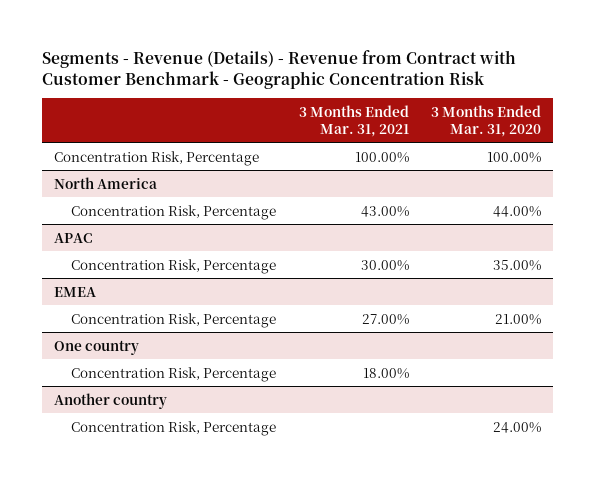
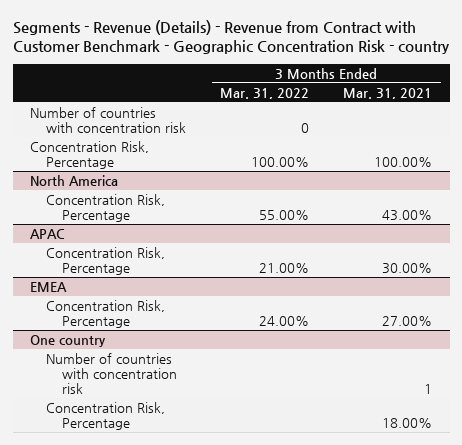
- Segments - Revenue (Details) - Revenue from Contract with Customer Benchmark - Geographic Concentration Risk
+ Segments - Revenue (Details) - Revenue from Contract with Customer Benchmark - Geographic Concentration Risk - country
- | 3 Months Ended Mar. 31, 2021 | 3 Months Ended Mar. 31, 2020
+ | 3 Months Ended Mar. 31, 2022 | 3 Months Ended Mar. 31, 2021
+ Number of countries with concentration risk | 0 |
@ One country
+ Number of countries with concentration risk | | 1
- Another country
- Concentration Risk, Percentage | | 24.00%

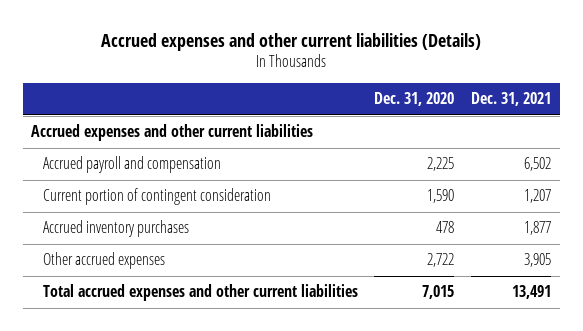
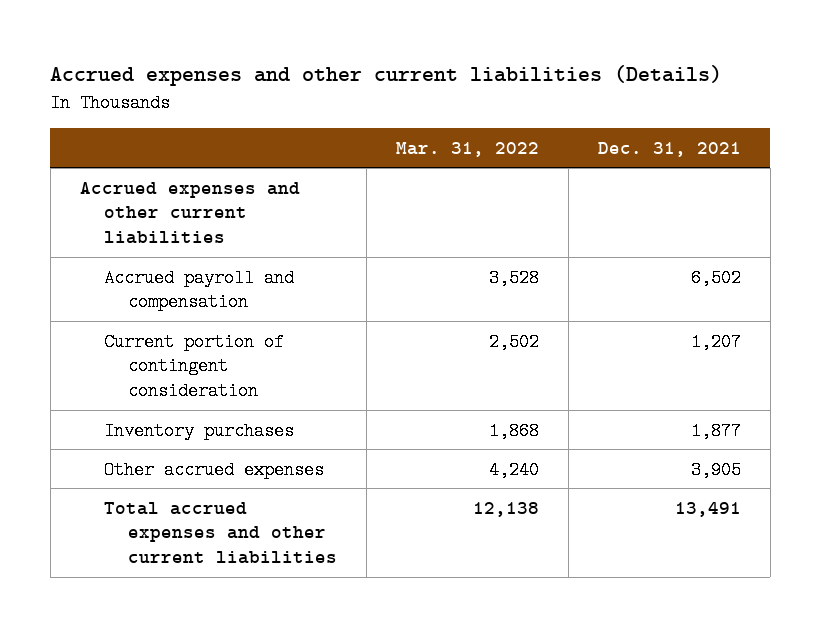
- | Dec. 31, 2020 | Dec. 31, 2021
+ | Mar. 31, 2022 | Dec. 31, 2021
- Accrued inventory purchases | 478 | 1,877
+ Inventory purchases | 1,868 | 1,877

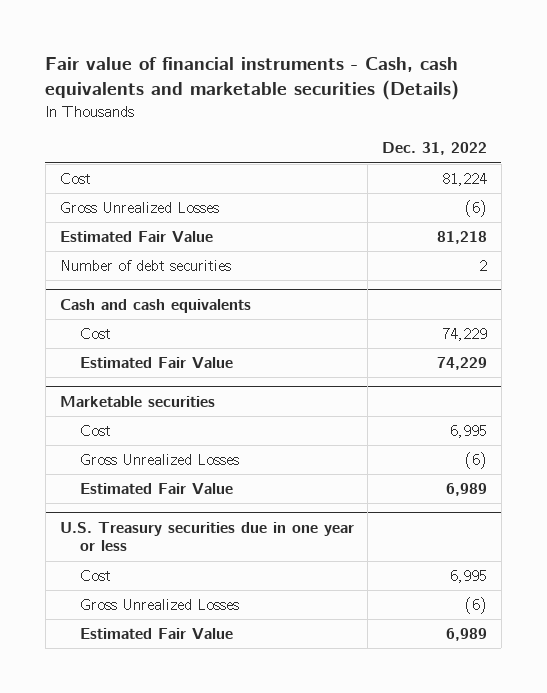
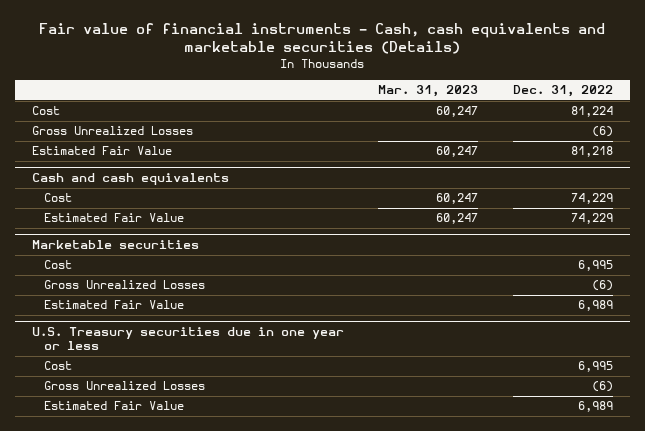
- | Dec. 31, 2022
+ | Mar. 31, 2023 | Dec. 31, 2022
- Number of debt securities | 2

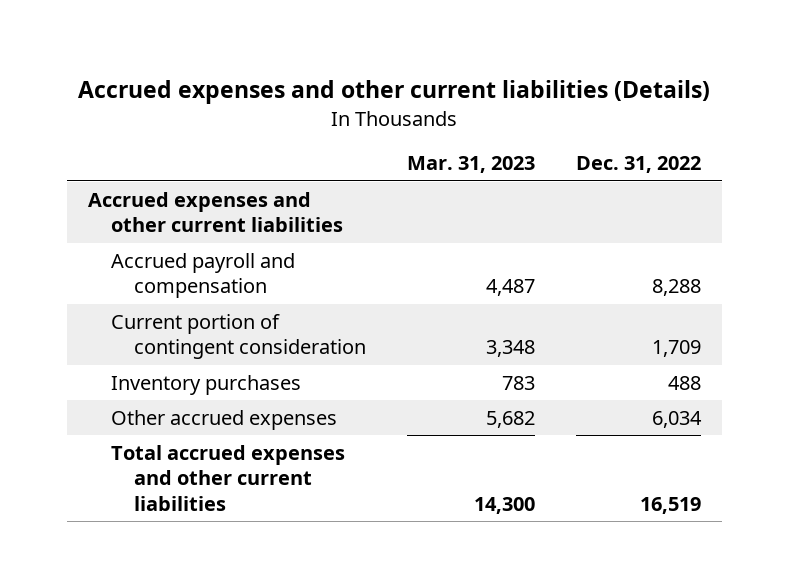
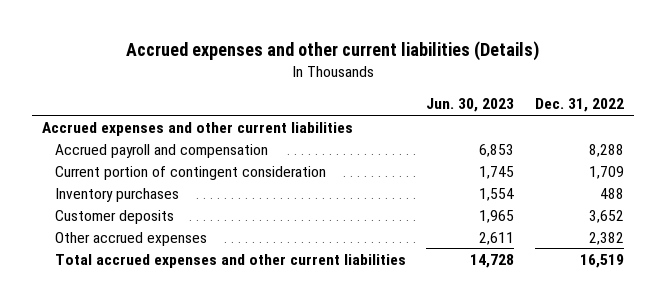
- | Mar. 31, 2023 | Dec. 31, 2022
+ | Jun. 30, 2023 | Dec. 31, 2022
- Other accrued expenses | 5,682 | 6,034
+ Customer deposits | 1,965 | 3,652
+ Other accrued expenses | 2,611 | 2,382

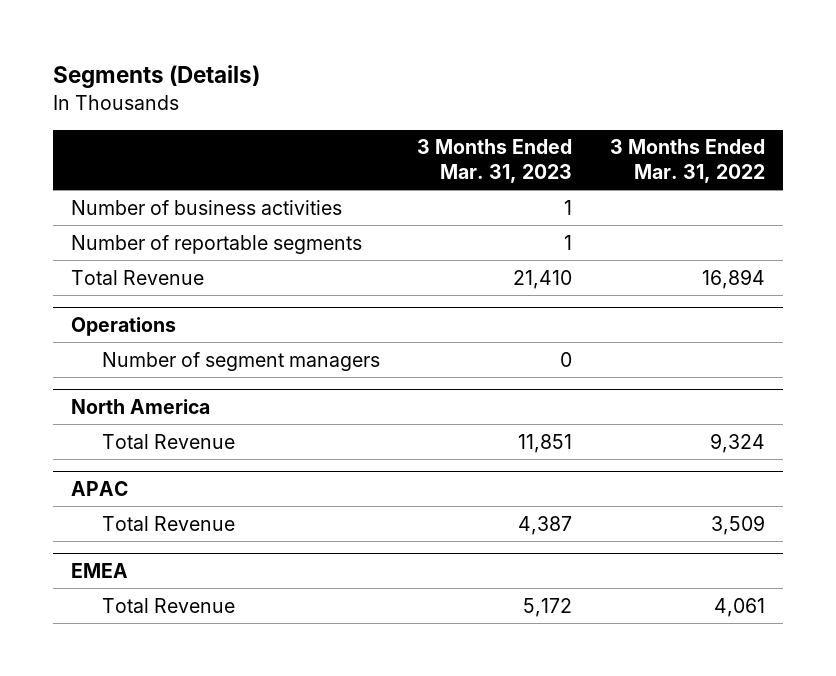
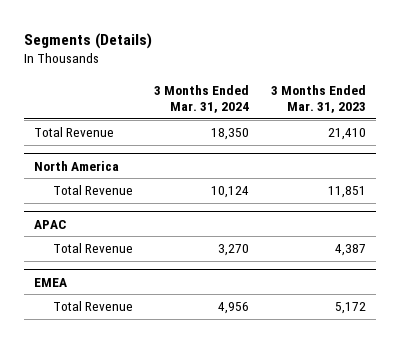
- | 3 Months Ended Mar. 31, 2023 | 3 Months Ended Mar. 31, 2022
+ | 3 Months Ended Mar. 31, 2024 | 3 Months Ended Mar. 31, 2023
- Number of business activities | 1 |
- Number of reportable segments | 1 |
- Operations
- Number of segment managers | 0 |

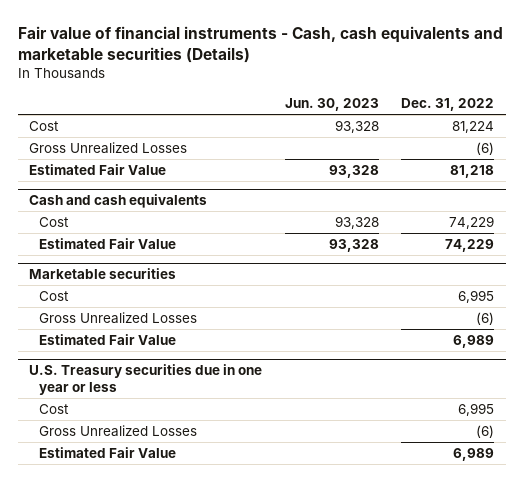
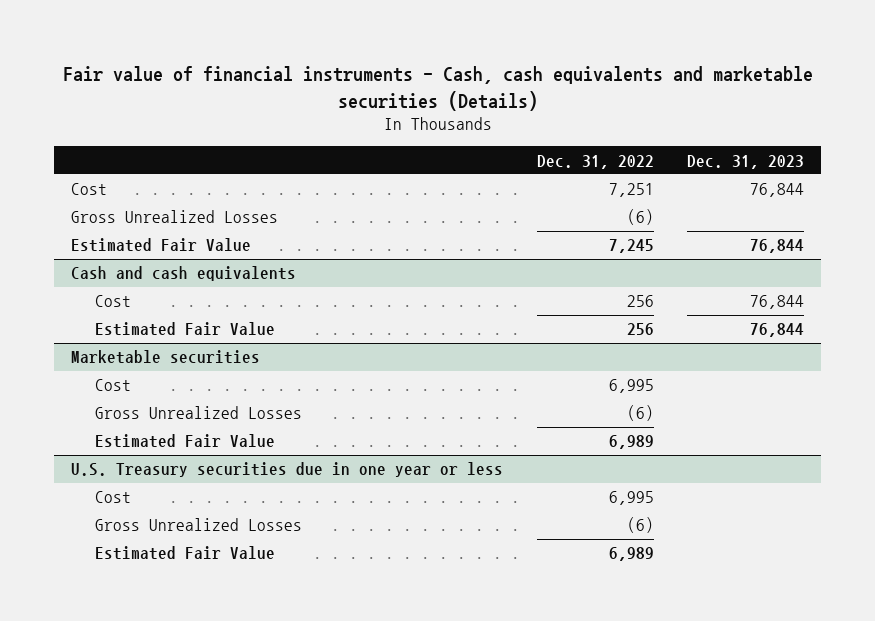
- | Jun. 30, 2023 | Dec. 31, 2022
+ | Dec. 31, 2022 | Dec. 31, 2023
- Cost | 93,328 | 81,224
+ Cost | 7,251 | 76,844
- Estimated Fair Value | 93,328 | 81,218
+ Estimated Fair Value | 7,245 | 76,844
@ Cash and cash equivalents
- Cost | 93,328 | 74,229
- Estimated Fair Value | 93,328 | 74,229
+ Cost | 256 | 76,844
+ Estimated Fair Value | 256 | 76,844

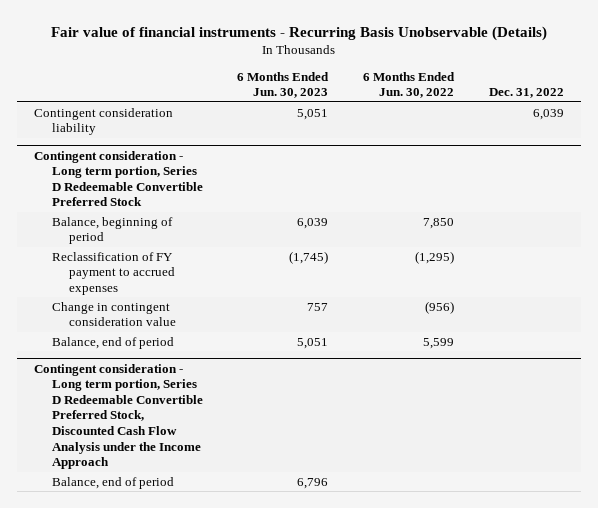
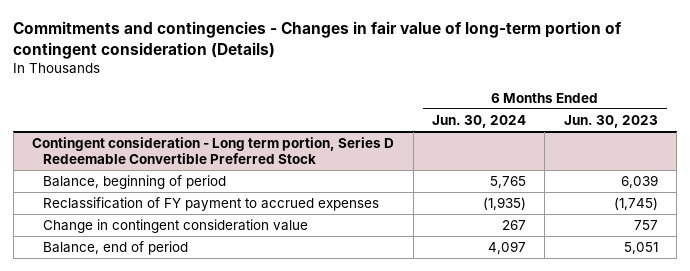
- Fair value of financial instruments - Recurring Basis Unobservable (Details)
+ Commitments and contingencies - Changes in fair value of long-term portion of contingent consideration (Details)
- | 6 Months Ended Jun. 30, 2023 | 6 Months Ended Jun. 30, 2022 | Dec. 31, 2022
+ | 6 Months Ended Jun. 30, 2024 | 6 Months Ended Jun. 30, 2023
- Contingent consideration liability | 5,051 | | 6,039
- Contingent consideration - Long term portion, Series D Redeemable Convertible Preferred Stock, Discounted Cash Flow Analysis under the Income Approach
- Balance, end of period | 6,796 | |

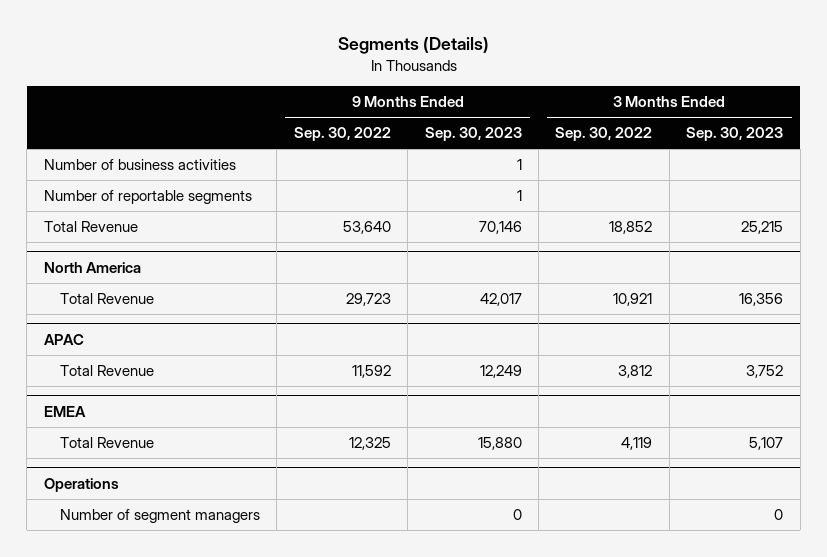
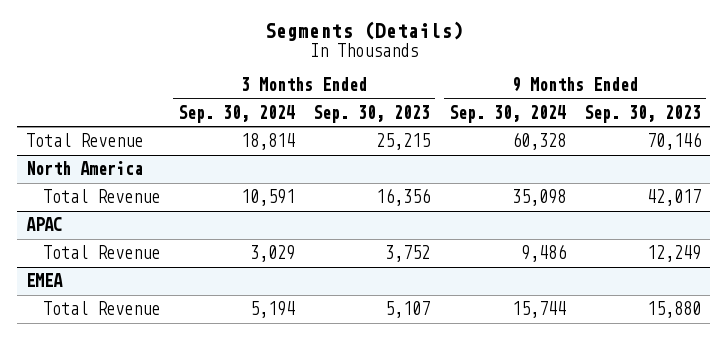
- | 9 Months Ended Sep. 30, 2022 | 9 Months Ended Sep. 30, 2023 | 3 Months Ended Sep. 30, 2022 | 3 Months Ended Sep. 30, 2023
+ | 3 Months Ended Sep. 30, 2024 | 3 Months Ended Sep. 30, 2023 | 9 Months Ended Sep. 30, 2024 | 9 Months Ended Sep. 30, 2023
- Number of business activities | | 1 | |
- Number of reportable segments | | 1 | |
- Operations
- Number of segment managers | | 0 | | 0

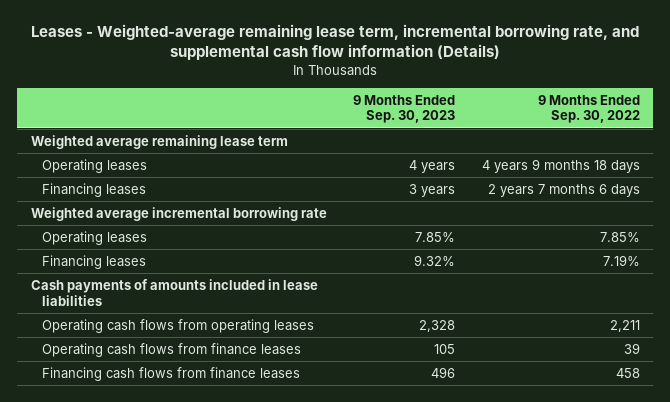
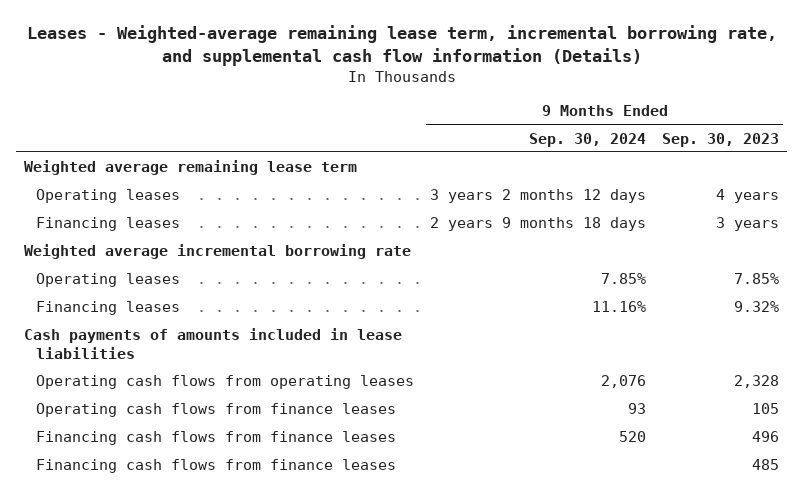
- | 9 Months Ended Sep. 30, 2023 | 9 Months Ended Sep. 30, 2022
+ | 9 Months Ended Sep. 30, 2024 | 9 Months Ended Sep. 30, 2023
+ Financing cash flows from finance leases | | 485

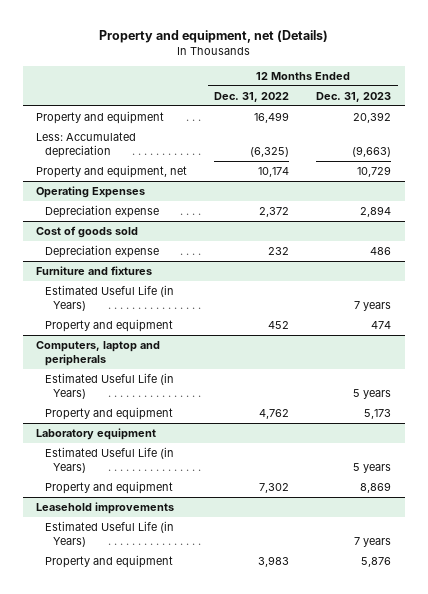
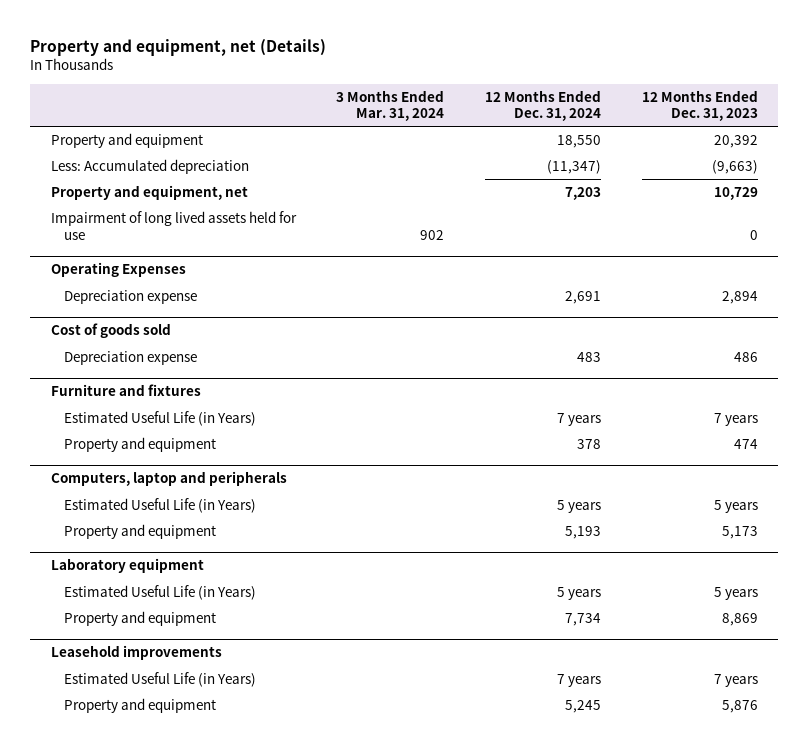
- | 12 Months Ended Dec. 31, 2022 | 12 Months Ended Dec. 31, 2023
+ | 3 Months Ended Mar. 31, 2024 | 12 Months Ended Dec. 31, 2024 | 12 Months Ended Dec. 31, 2023
+ Impairment of long lived assets held for use | 902 | | 0

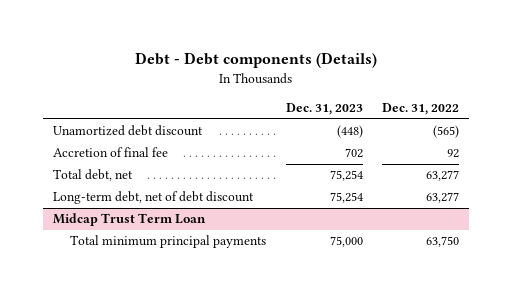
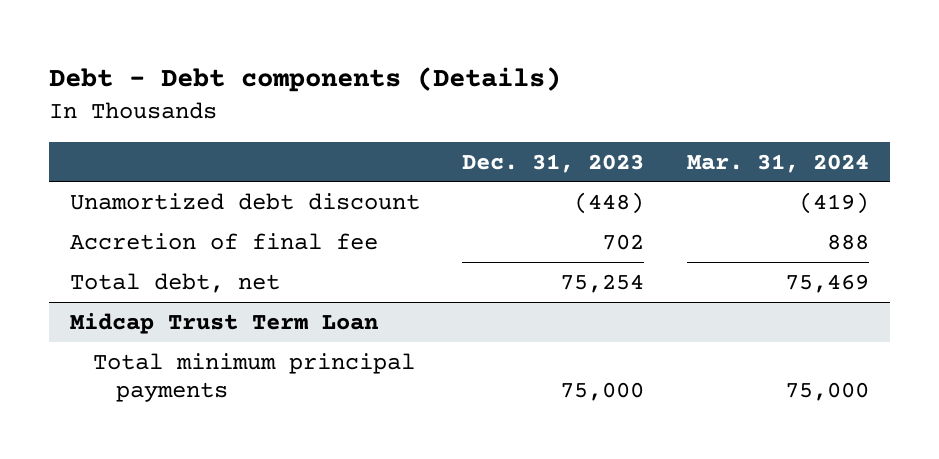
- | Dec. 31, 2023 | Dec. 31, 2022
+ | Dec. 31, 2023 | Mar. 31, 2024
- Long-term debt, net of debt discount | 75,254 | 63,277

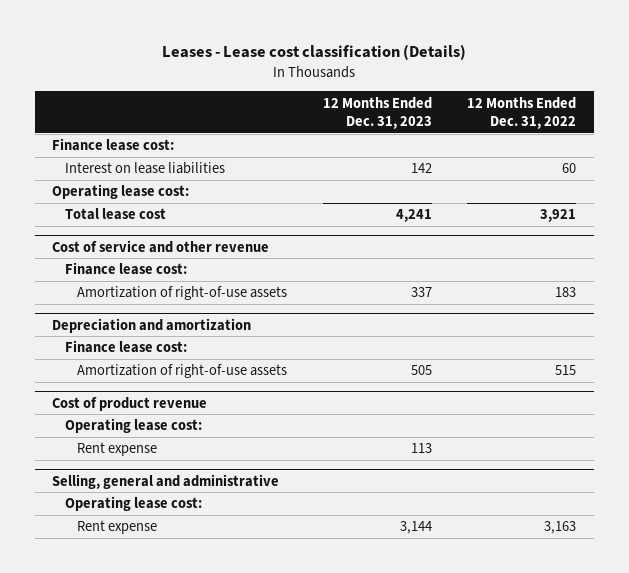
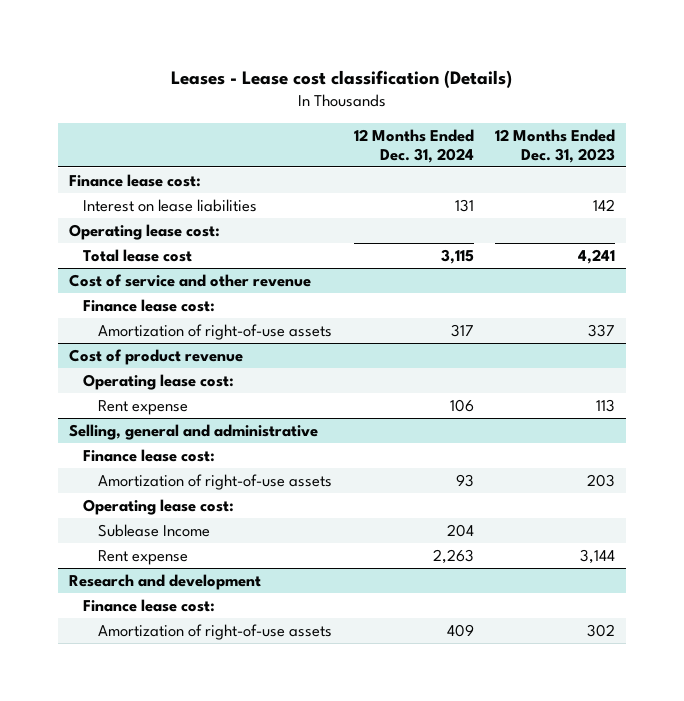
- | 12 Months Ended Dec. 31, 2023 | 12 Months Ended Dec. 31, 2022
+ | 12 Months Ended Dec. 31, 2024 | 12 Months Ended Dec. 31, 2023
- Depreciation and amortization
- Finance lease cost:
- Amortization of right-of-use assets | 505 | 515
@ Selling, general and administrative
+ Finance lease cost:
+ Amortization of right-of-use assets | 93 | 203
+ Sublease Income | 204 |
+ Research and development
+ Finance lease cost:
+ Amortization of right-of-use assets | 409 | 302

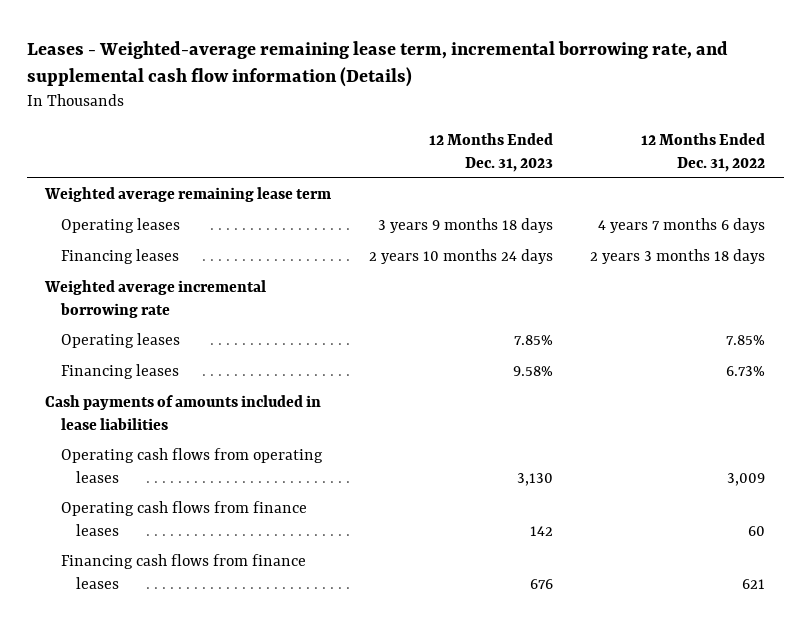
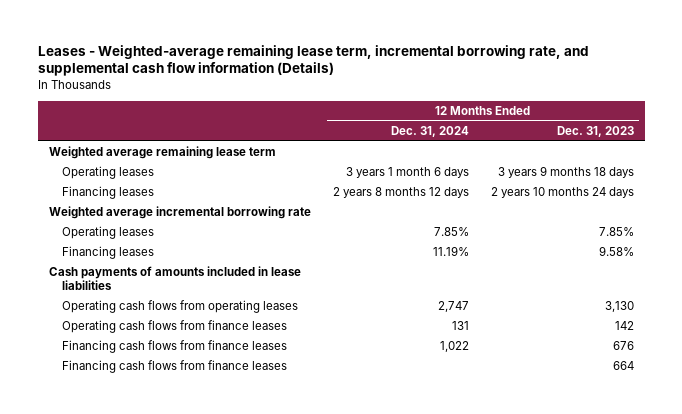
- | 12 Months Ended Dec. 31, 2023 | 12 Months Ended Dec. 31, 2022
+ | 12 Months Ended Dec. 31, 2024 | 12 Months Ended Dec. 31, 2023
+ Financing cash flows from finance leases | | 664

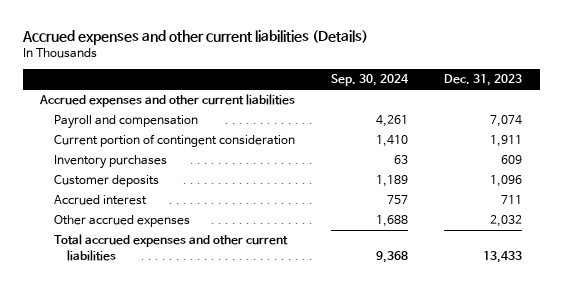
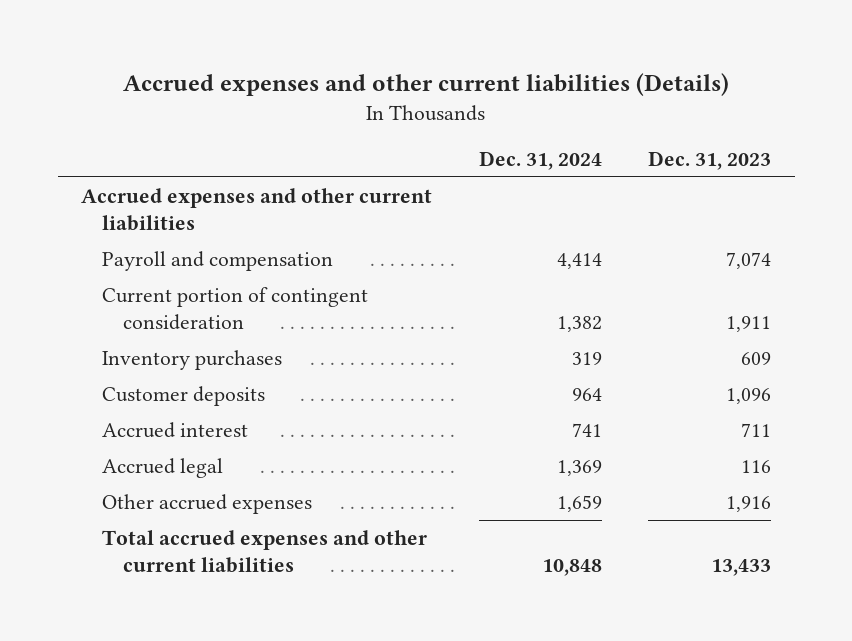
- | Sep. 30, 2024 | Dec. 31, 2023
+ | Dec. 31, 2024 | Dec. 31, 2023
- Other accrued expenses | 1,688 | 2,032
+ Accrued legal | 1,369 | 116
+ Other accrued expenses | 1,659 | 1,916

